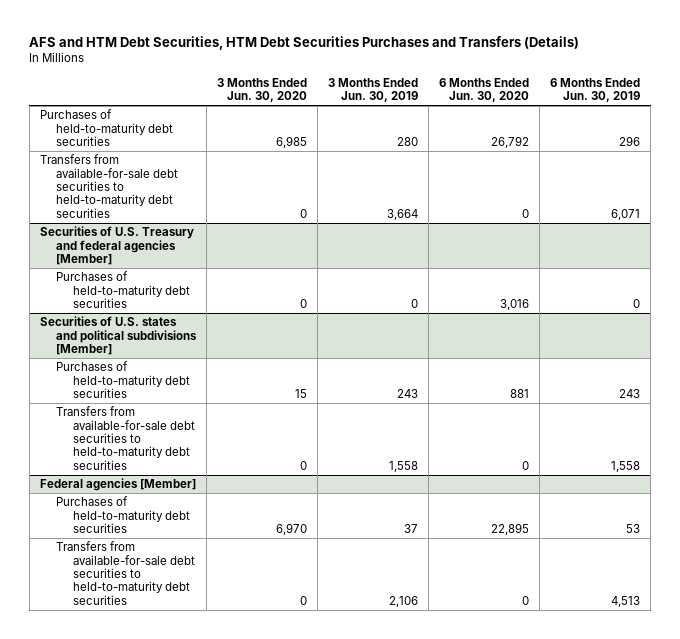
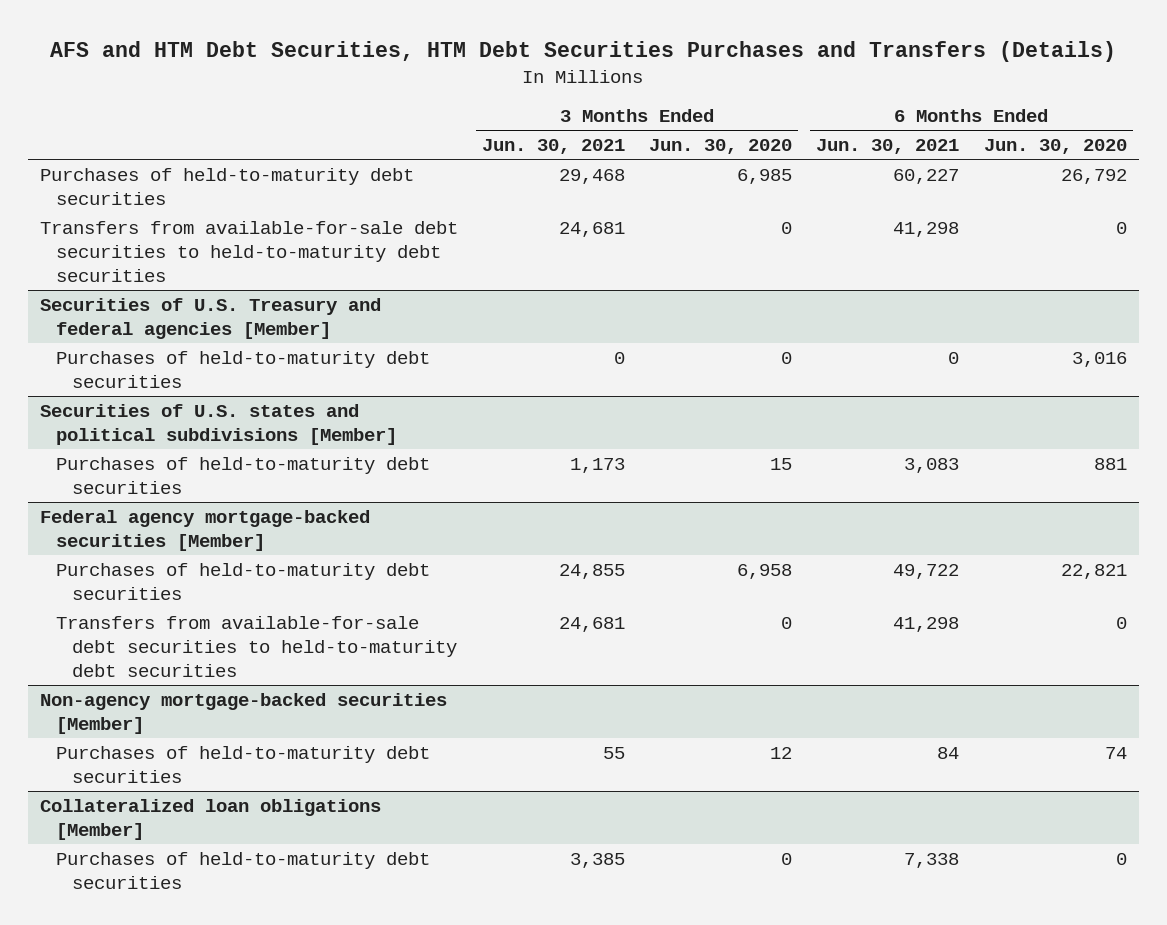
- | 3 Months Ended Jun. 30, 2020 | 3 Months Ended Jun. 30, 2019 | 6 Months Ended Jun. 30, 2020 | 6 Months Ended Jun. 30, 2019
+ | 3 Months Ended Jun. 30, 2021 | 3 Months Ended Jun. 30, 2020 | 6 Months Ended Jun. 30, 2021 | 6 Months Ended Jun. 30, 2020
@ Securities of U.S. states and political subdivisions [Member]
- Transfers from available-for-sale debt securities to held-to-maturity debt securities | 0 | 1,558 | 0 | 1,558
- Federal agencies [Member]
- Purchases of held-to-maturity debt securities | 6,970 | 37 | 22,895 | 53
+ Federal agency mortgage-backed securities [Member]
+ Purchases of held-to-maturity debt securities | 24,855 | 6,958 | 49,722 | 22,821
+ Non-agency mortgage-backed securities [Member]
+ Purchases of held-to-maturity debt securities | 55 | 12 | 84 | 74
+ Collateralized loan obligations [Member]
+ Purchases of held-to-maturity debt securities | 3,385 | 0 | 7,338 | 0

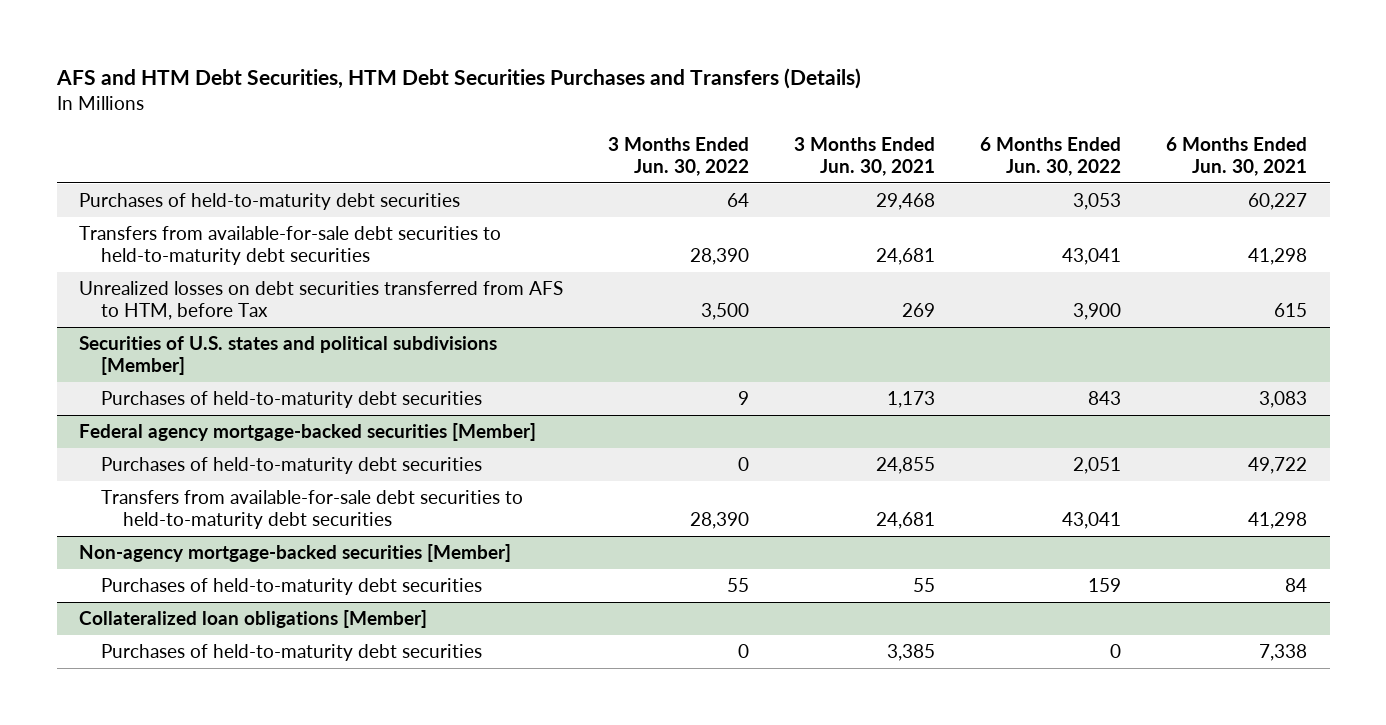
- | 3 Months Ended Jun. 30, 2021 | 3 Months Ended Jun. 30, 2020 | 6 Months Ended Jun. 30, 2021 | 6 Months Ended Jun. 30, 2020
+ | 3 Months Ended Jun. 30, 2022 | 3 Months Ended Jun. 30, 2021 | 6 Months Ended Jun. 30, 2022 | 6 Months Ended Jun. 30, 2021
- Securities of U.S. Treasury and federal agencies [Member]
- Purchases of held-to-maturity debt securities | 0 | 0 | 0 | 3,016
+ Unrealized losses on debt securities transferred from AFS to HTM, before Tax | 3,500 | 269 | 3,900 | 615

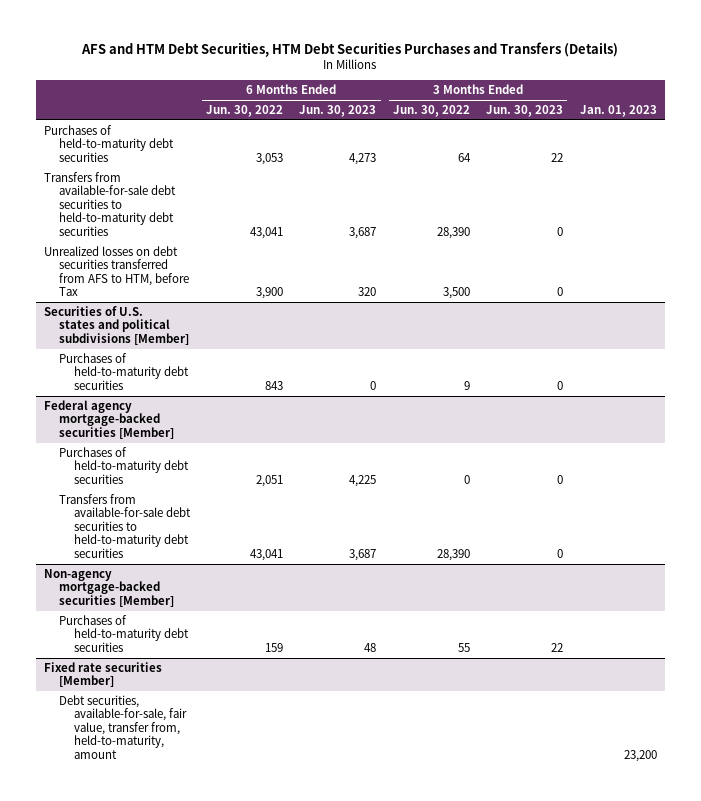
- | 3 Months Ended Jun. 30, 2022 | 3 Months Ended Jun. 30, 2021 | 6 Months Ended Jun. 30, 2022 | 6 Months Ended Jun. 30, 2021
+ | 6 Months Ended Jun. 30, 2022 | 6 Months Ended Jun. 30, 2023 | 3 Months Ended Jun. 30, 2022 | 3 Months Ended Jun. 30, 2023 | Jan. 01, 2023
- Collateralized loan obligations [Member]
- Purchases of held-to-maturity debt securities | 0 | 3,385 | 0 | 7,338
+ Fixed rate securities [Member]
+ Debt securities, available-for-sale, fair value, transfer from, held-to-maturity, amount | | | | | 23,200

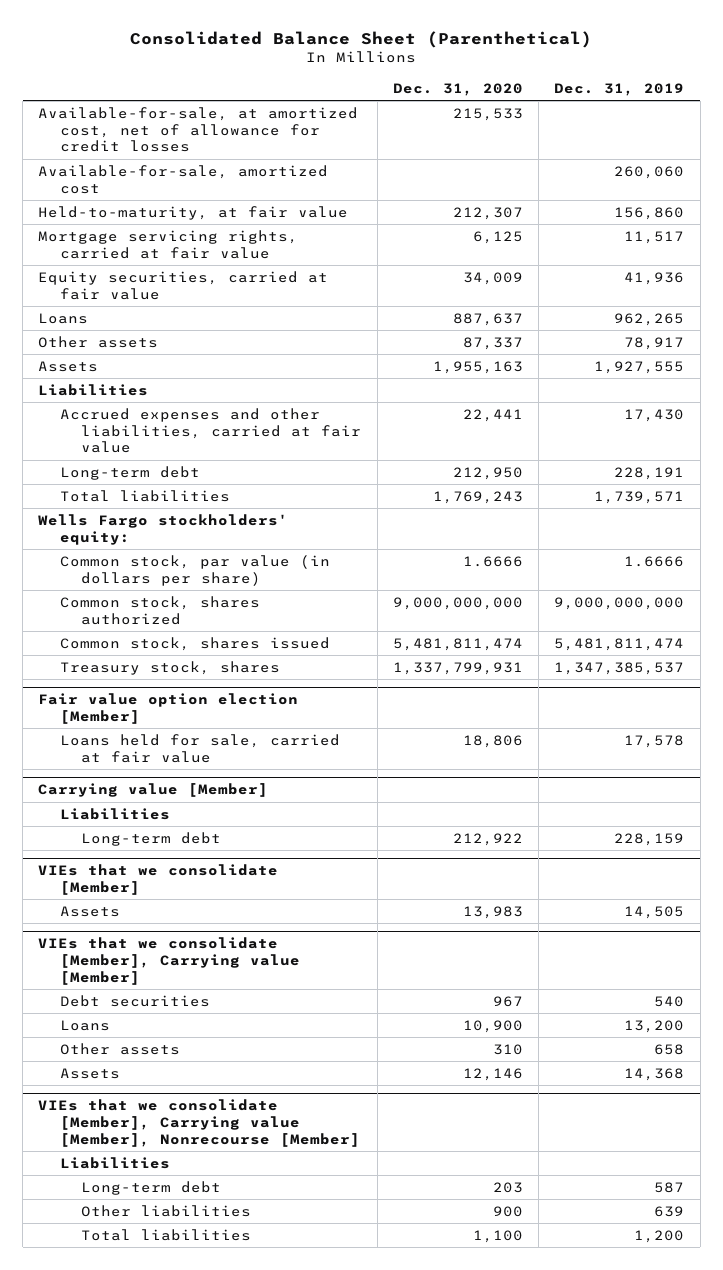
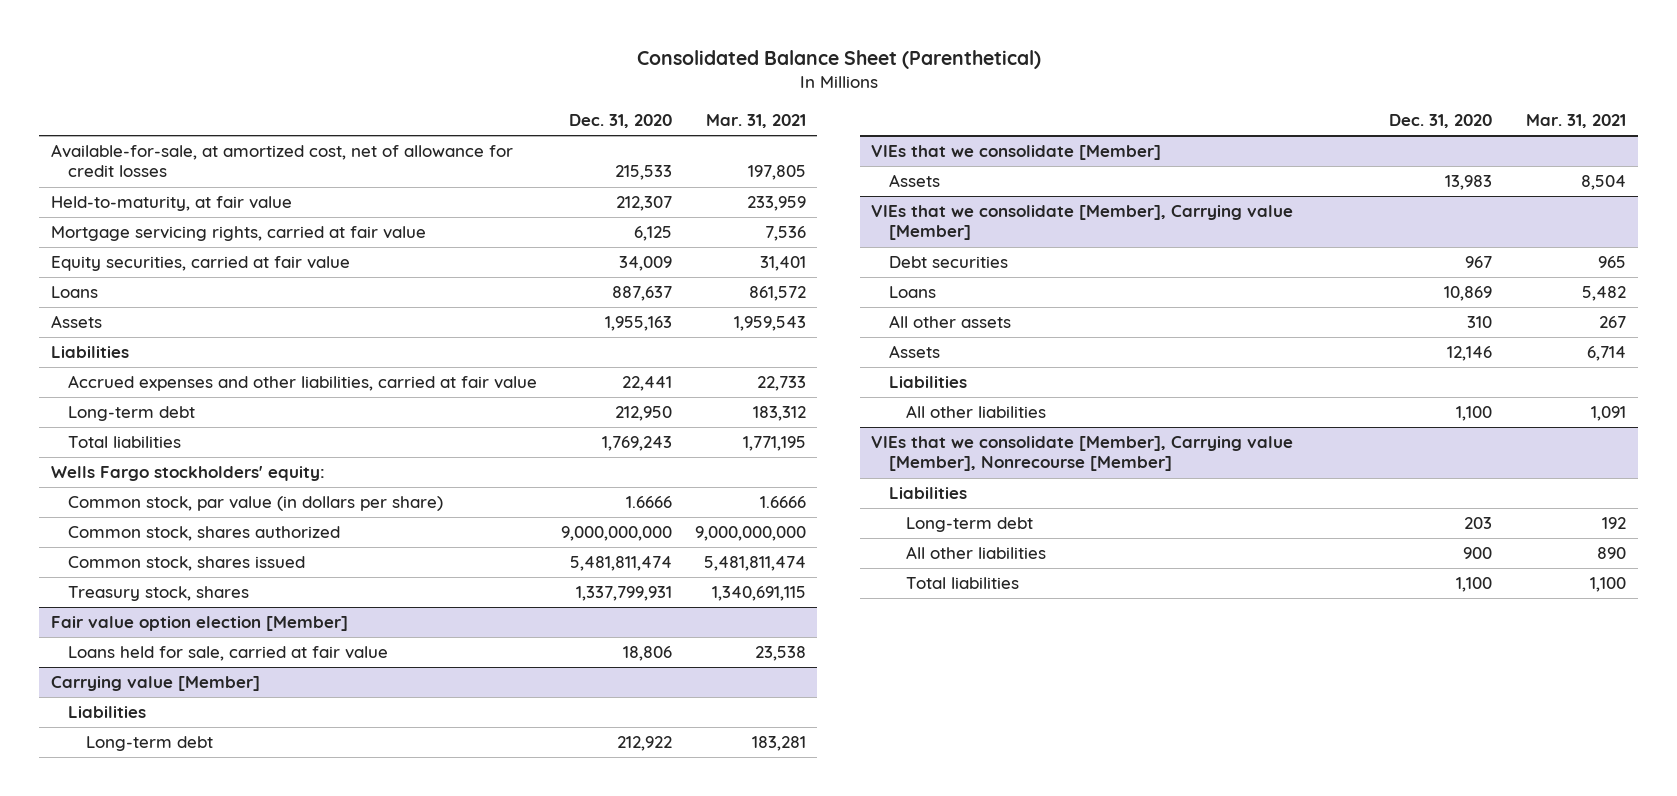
- | Dec. 31, 2020 | Dec. 31, 2019
+ | Dec. 31, 2020 | Mar. 31, 2021
- Available-for-sale, amortized cost | | 260,060
- Other assets | 87,337 | 78,917
@ VIEs that we consolidate [Member], Carrying value [Member]
- Loans | 10,900 | 13,200
- Other assets | 310 | 658
+ Loans | 10,869 | 5,482
+ All other assets | 310 | 267
+ Liabilities
+ All other liabilities | 1,100 | 1,091
@ VIEs that we consolidate [Member], Carrying value [Member], Nonrecourse [Member]
- Other liabilities | 900 | 639
+ All other liabilities | 900 | 890

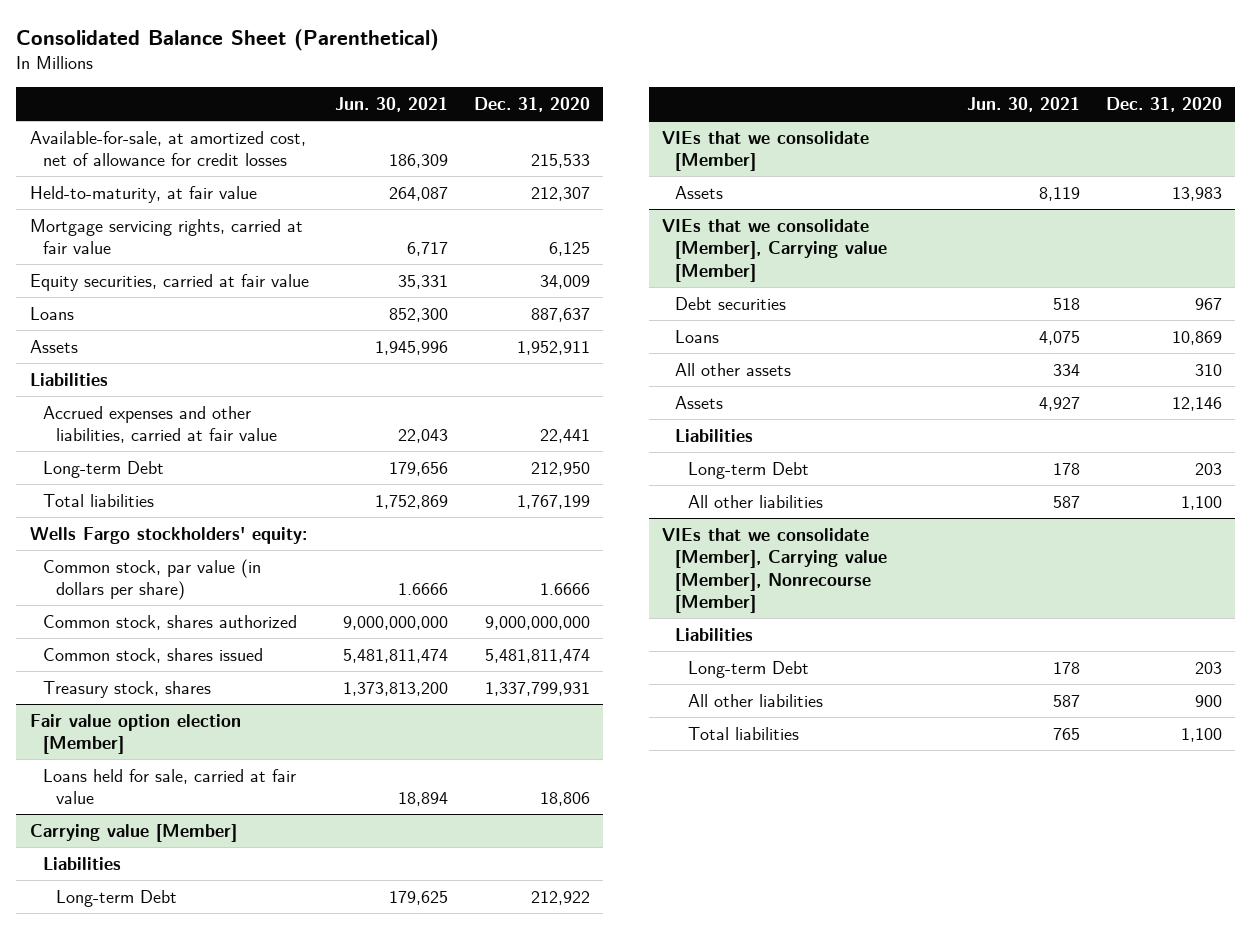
- | Dec. 31, 2020 | Mar. 31, 2021
+ | Jun. 30, 2021 | Dec. 31, 2020
- Assets | 1,955,163 | 1,959,543
+ Assets | 1,945,996 | 1,952,911
- Long-term debt | 212,950 | 183,312
- Total liabilities | 1,769,243 | 1,771,195
+ Long-term Debt | 179,656 | 212,950
+ Total liabilities | 1,752,869 | 1,767,199
@ Carrying value [Member]
- Long-term debt | 212,922 | 183,281
+ Long-term Debt | 179,625 | 212,922
@ VIEs that we consolidate [Member], Carrying value [Member]
+ Long-term Debt | 178 | 203
@ VIEs that we consolidate [Member], Carrying value [Member], Nonrecourse [Member]
- Long-term debt | 203 | 192
+ Long-term Debt | 178 | 203

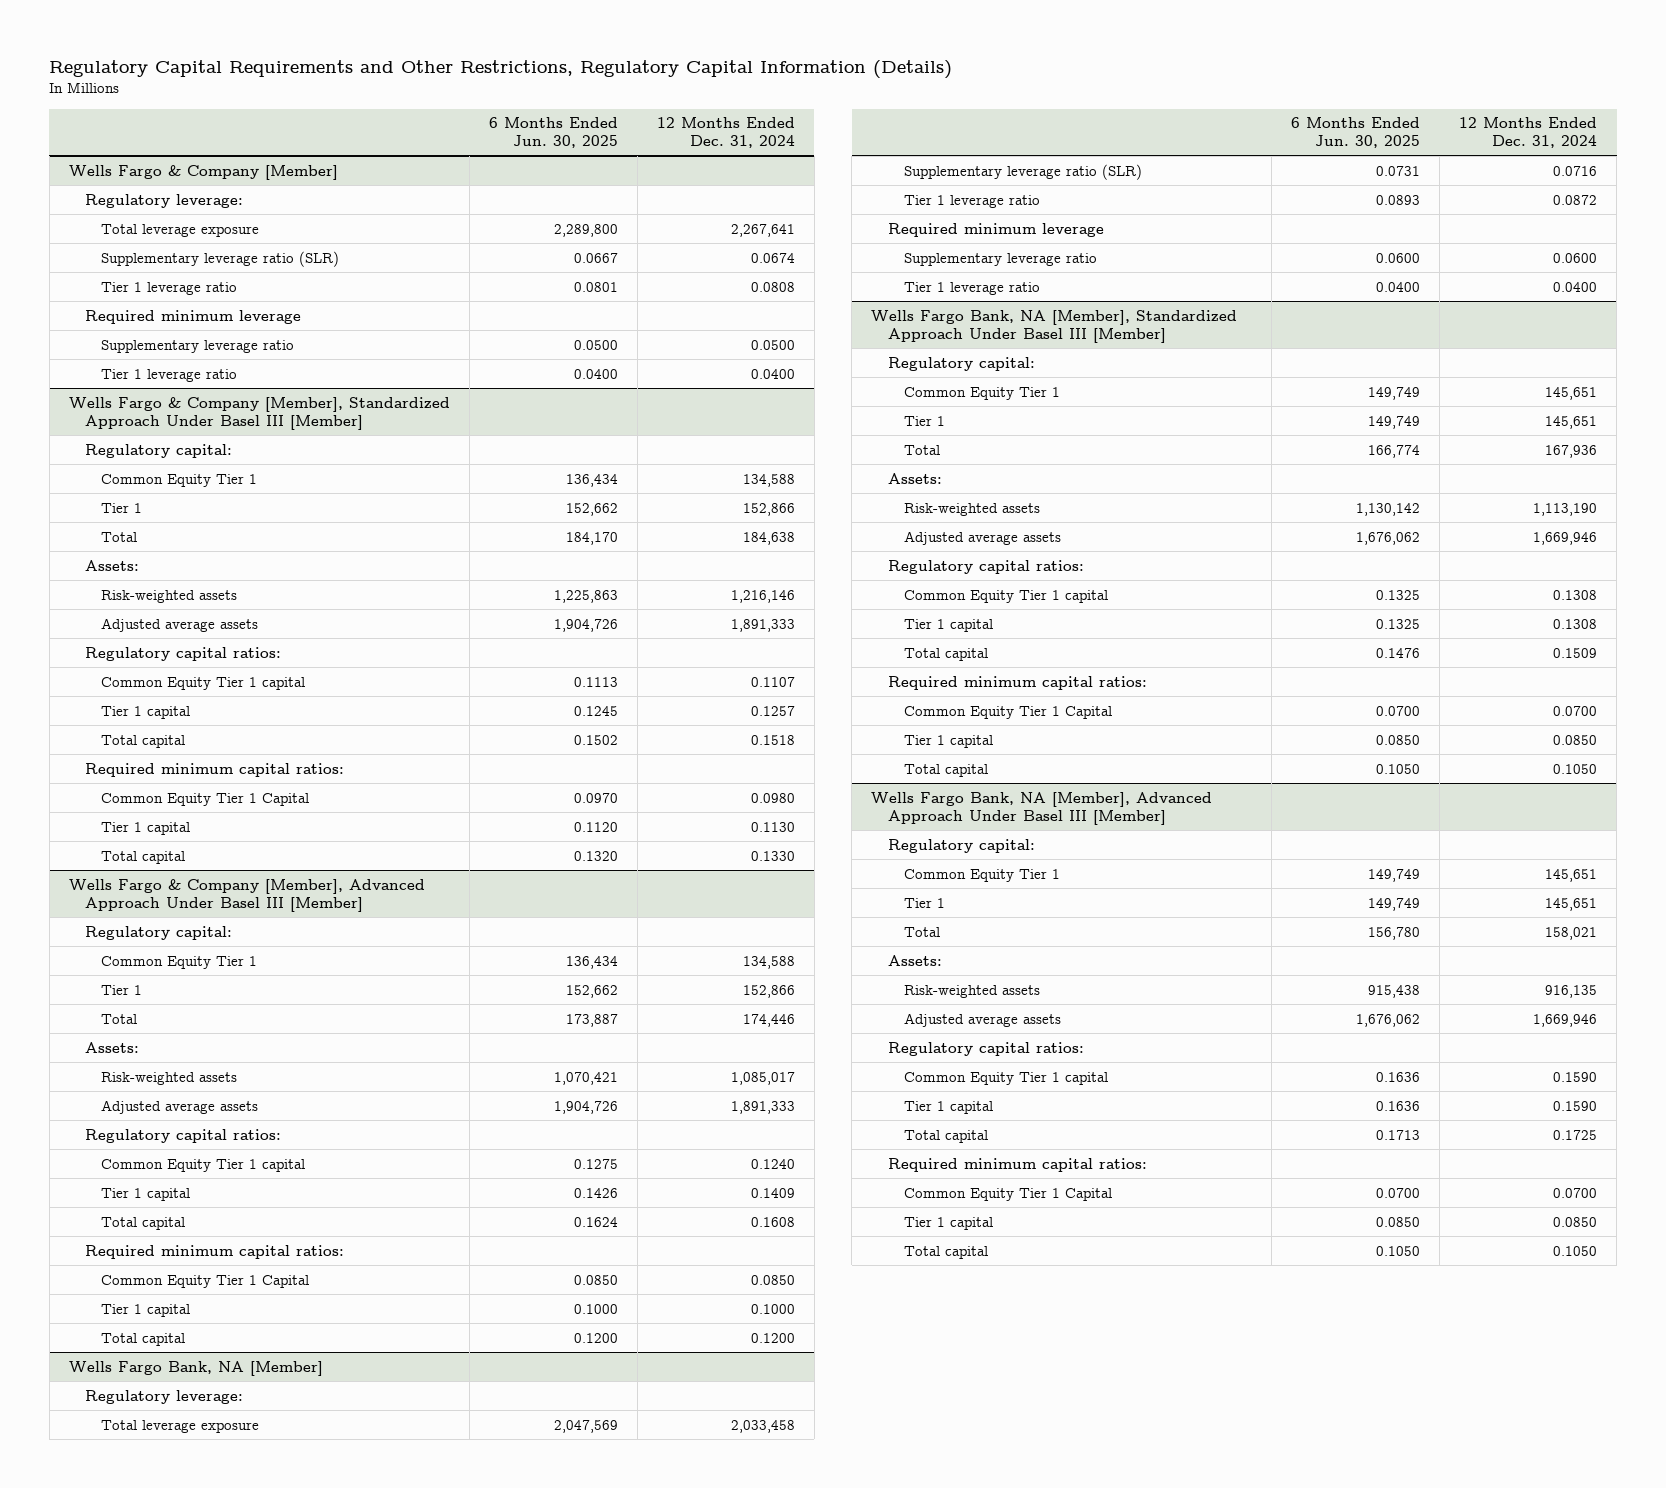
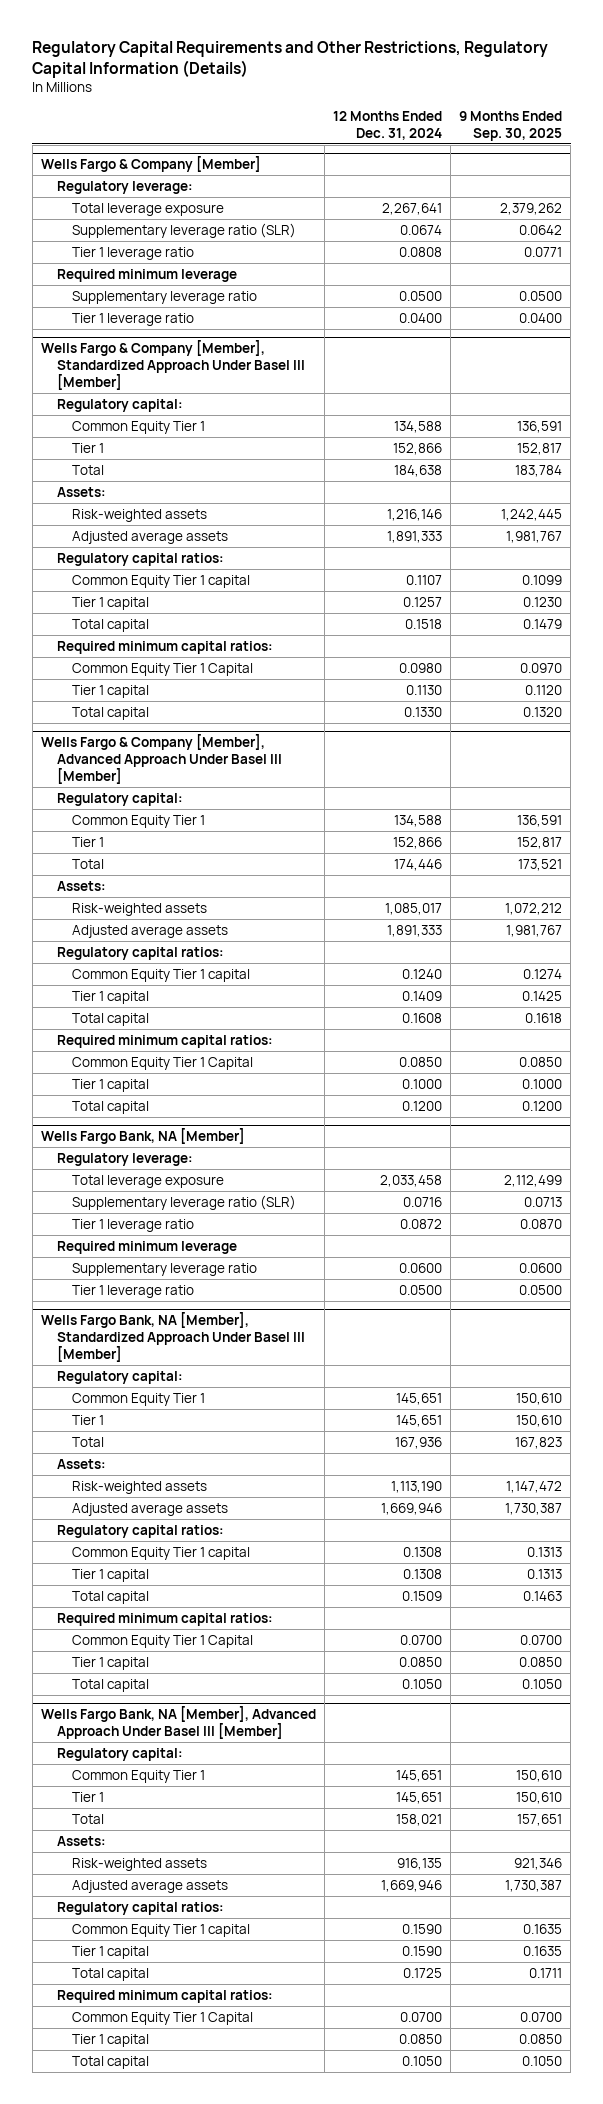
- | 6 Months Ended Jun. 30, 2025 | 12 Months Ended Dec. 31, 2024
+ | 12 Months Ended Dec. 31, 2024 | 9 Months Ended Sep. 30, 2025
@ Wells Fargo Bank, NA [Member]
- Tier 1 leverage ratio | 0.0400 | 0.0400
+ Tier 1 leverage ratio | 0.0500 | 0.0500

